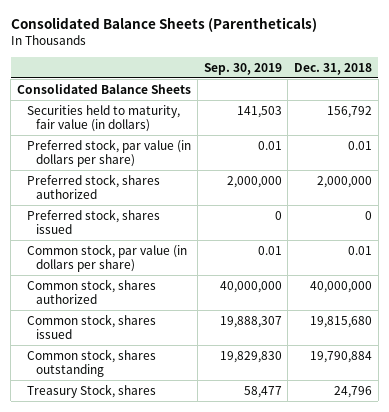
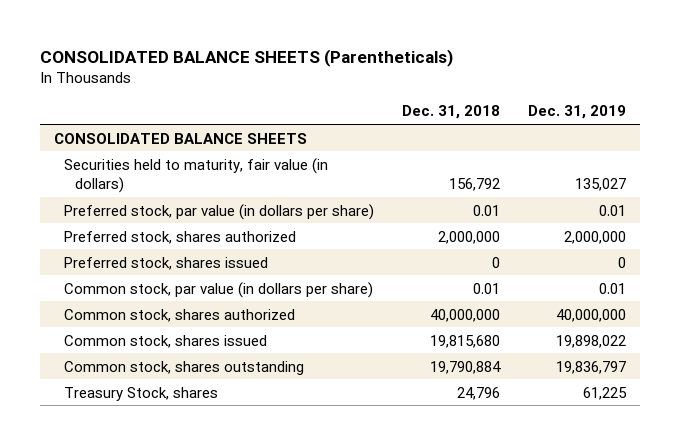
- Consolidated Balance Sheets (Parentheticals)
+ CONSOLIDATED BALANCE SHEETS (Parentheticals)
- | Sep. 30, 2019 | Dec. 31, 2018
+ | Dec. 31, 2018 | Dec. 31, 2019
- Consolidated Balance Sheets
+ CONSOLIDATED BALANCE SHEETS

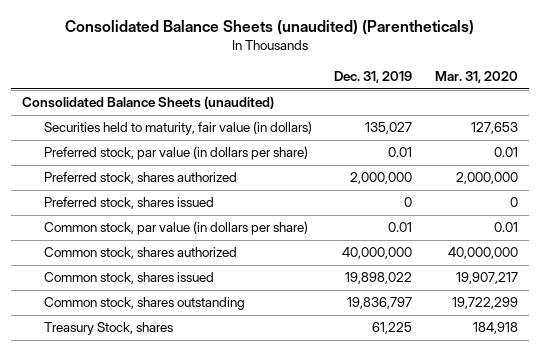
- CONSOLIDATED BALANCE SHEETS (Parentheticals)
+ Consolidated Balance Sheets (unaudited) (Parentheticals)
- | Dec. 31, 2018 | Dec. 31, 2019
+ | Dec. 31, 2019 | Mar. 31, 2020
- CONSOLIDATED BALANCE SHEETS
+ Consolidated Balance Sheets (unaudited)

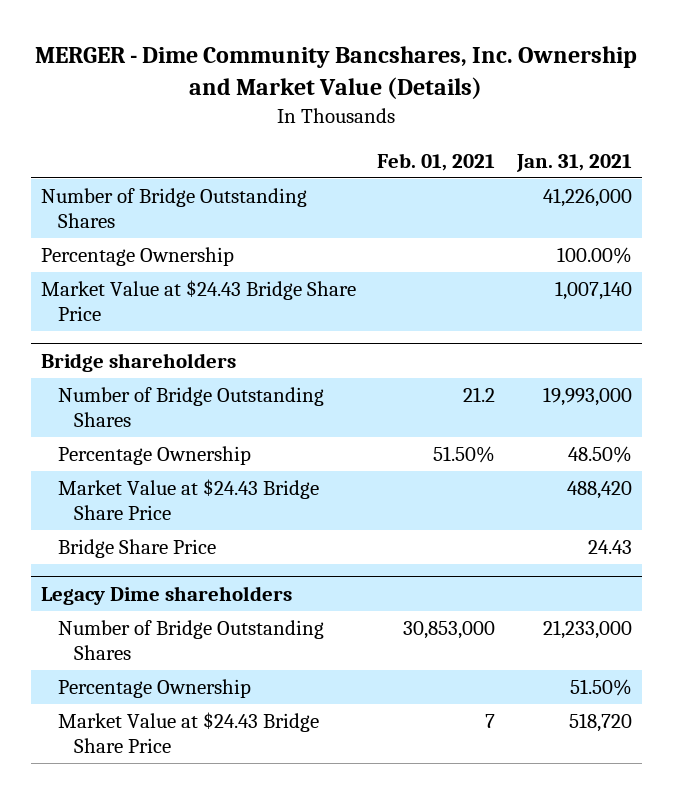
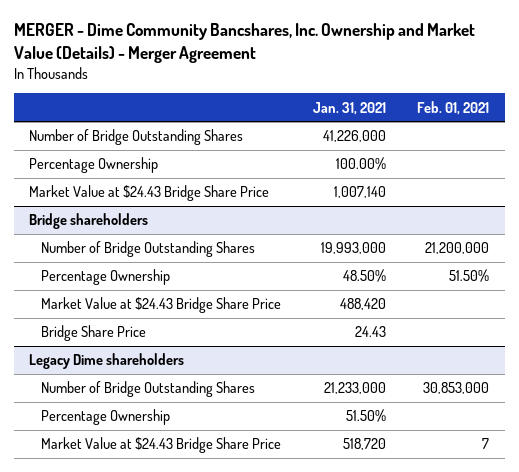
- MERGER - Dime Community Bancshares, Inc. Ownership and Market Value (Details)
+ MERGER - Dime Community Bancshares, Inc. Ownership and Market Value (Details) - Merger Agreement
- | Feb. 01, 2021 | Jan. 31, 2021
+ | Jan. 31, 2021 | Feb. 01, 2021
@ Bridge shareholders
- Number of Bridge Outstanding Shares | 21.2 | 19,993,000
+ Number of Bridge Outstanding Shares | 19,993,000 | 21,200,000

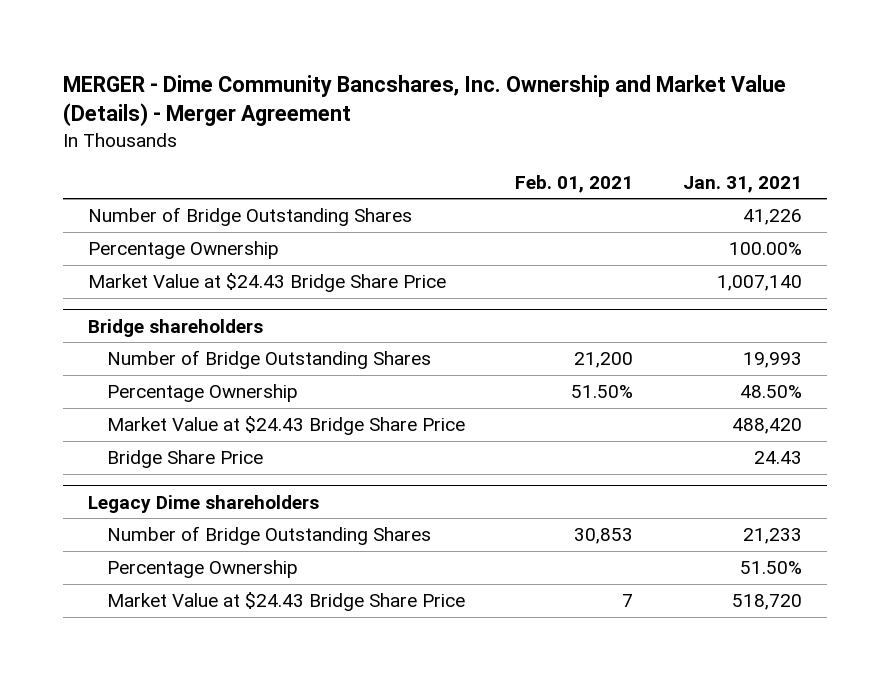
- | Jan. 31, 2021 | Feb. 01, 2021
+ | Feb. 01, 2021 | Jan. 31, 2021
- Number of Bridge Outstanding Shares | 41,226,000 |
+ Number of Bridge Outstanding Shares | | 41,226
@ Bridge shareholders
- Number of Bridge Outstanding Shares | 19,993,000 | 21,200,000
+ Number of Bridge Outstanding Shares | 21,200 | 19,993
@ Legacy Dime shareholders
- Number of Bridge Outstanding Shares | 21,233,000 | 30,853,000
+ Number of Bridge Outstanding Shares | 30,853 | 21,233

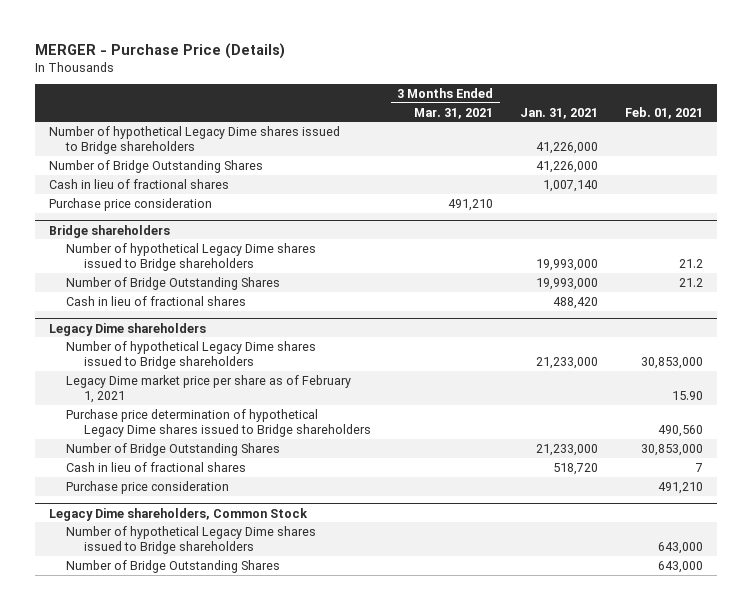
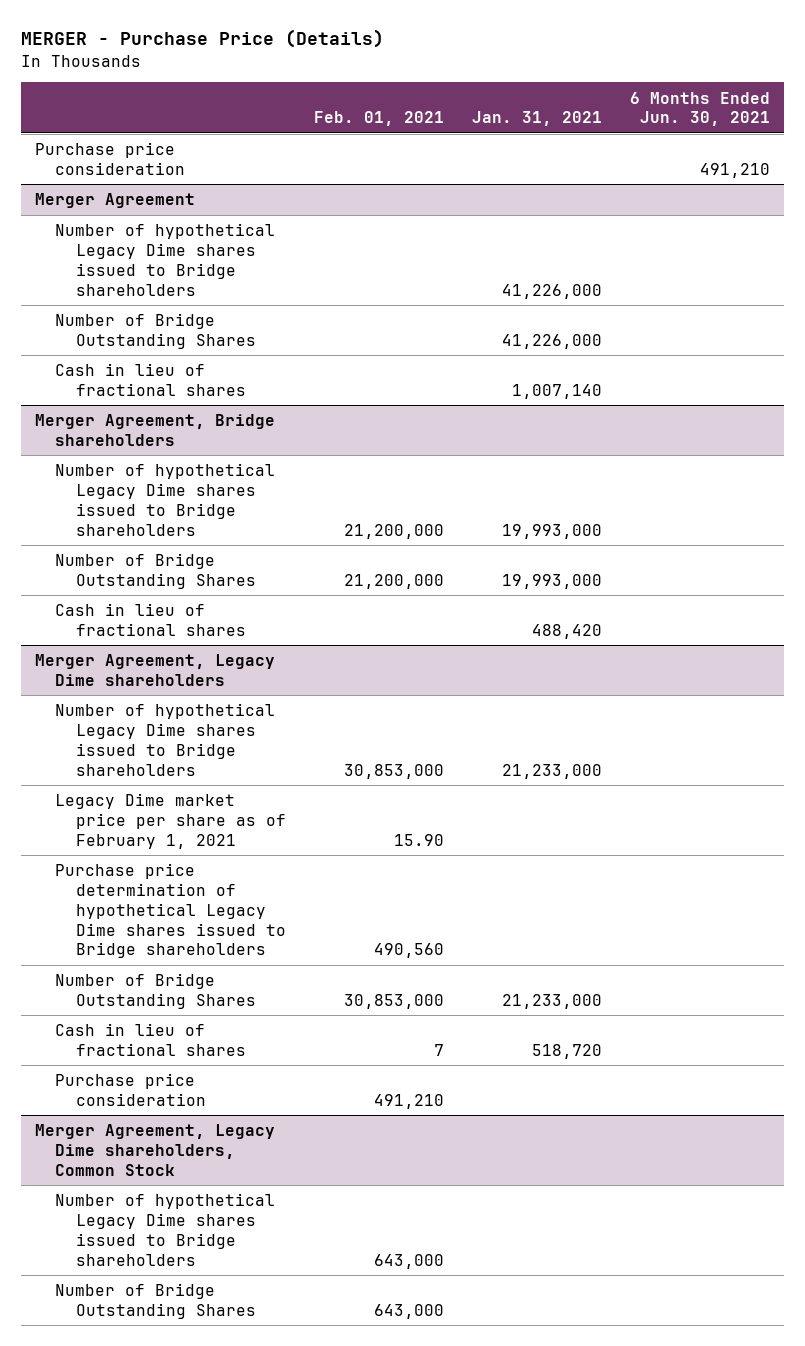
- | 3 Months Ended Mar. 31, 2021 | Jan. 31, 2021 | Feb. 01, 2021
+ | Feb. 01, 2021 | Jan. 31, 2021 | 6 Months Ended Jun. 30, 2021
moved up: Purchase price consideration | | | 491,210
+ Merger Agreement
- Bridge shareholders
- Number of hypothetical Legacy Dime shares issued to Bridge shareholders | | 19,993,000 | 21.2
- Number of Bridge Outstanding Shares | | 19,993,000 | 21.2
+ Merger Agreement, Bridge shareholders
+ Number of hypothetical Legacy Dime shares issued to Bridge shareholders | 21,200,000 | 19,993,000 |
+ Number of Bridge Outstanding Shares | 21,200,000 | 19,993,000 |
- Legacy Dime shareholders
+ Merger Agreement, Legacy Dime shareholders
- Legacy Dime shareholders, Common Stock
+ Merger Agreement, Legacy Dime shareholders, Common Stock

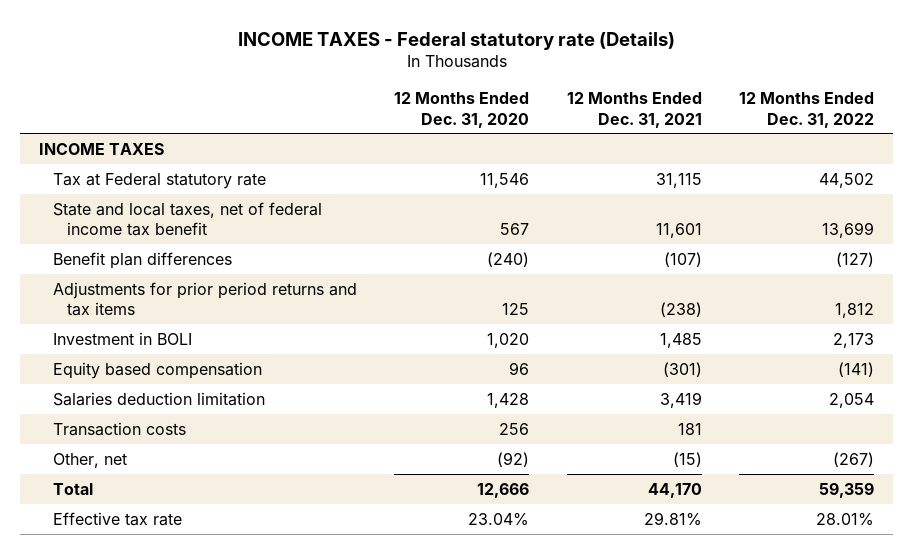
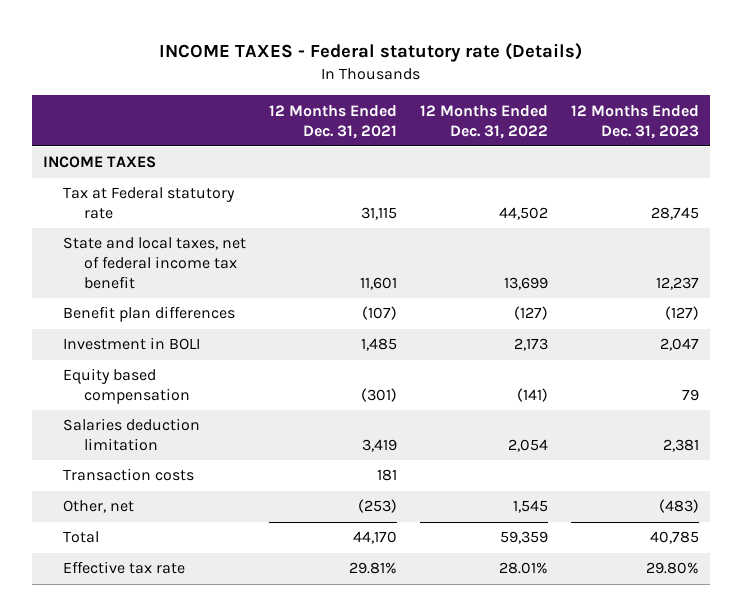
- | 12 Months Ended Dec. 31, 2020 | 12 Months Ended Dec. 31, 2021 | 12 Months Ended Dec. 31, 2022
+ | 12 Months Ended Dec. 31, 2021 | 12 Months Ended Dec. 31, 2022 | 12 Months Ended Dec. 31, 2023
- Adjustments for prior period returns and tax items | 125 | (238) | 1,812
- Other, net | (92) | (15) | (267)
+ Other, net | (253) | 1,545 | (483)

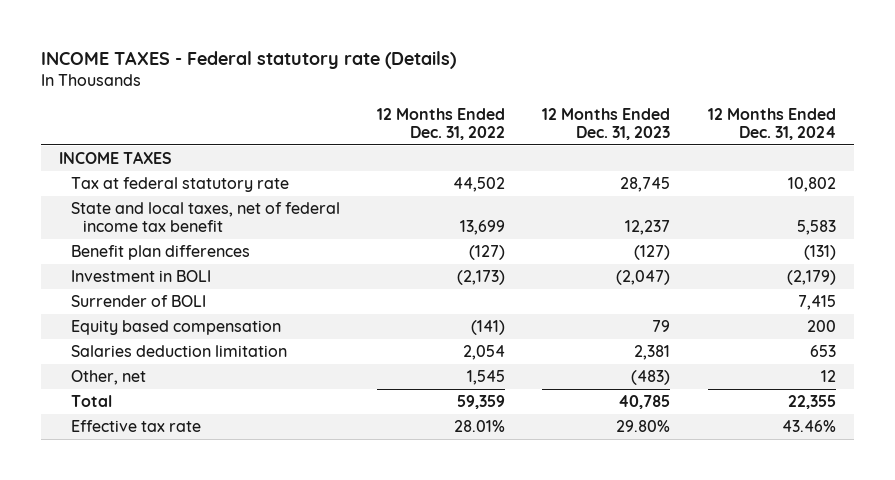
- | 12 Months Ended Dec. 31, 2021 | 12 Months Ended Dec. 31, 2022 | 12 Months Ended Dec. 31, 2023
+ | 12 Months Ended Dec. 31, 2022 | 12 Months Ended Dec. 31, 2023 | 12 Months Ended Dec. 31, 2024
- Tax at Federal statutory rate | 31,115 | 44,502 | 28,745
+ Tax at federal statutory rate | 44,502 | 28,745 | 10,802
- Investment in BOLI | 1,485 | 2,173 | 2,047
+ Investment in BOLI | (2,173) | (2,047) | (2,179)
+ Surrender of BOLI | | | 7,415
- Transaction costs | 181 | |

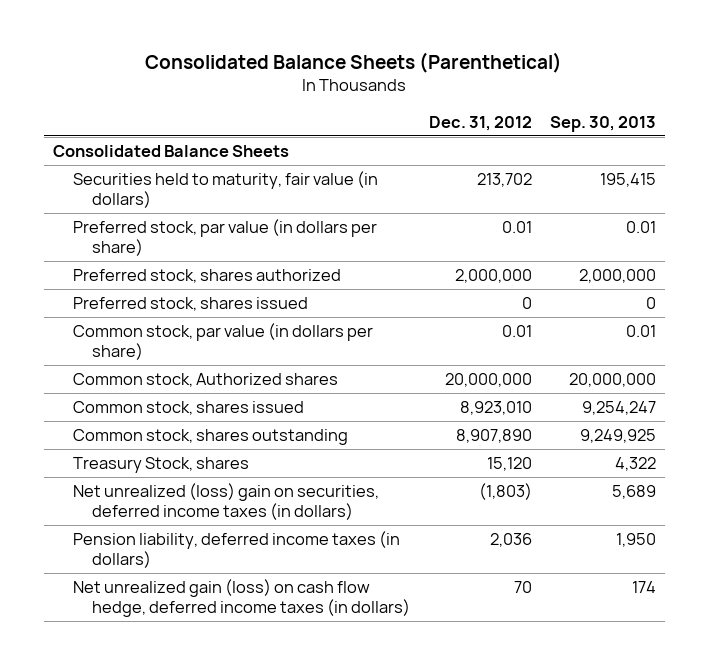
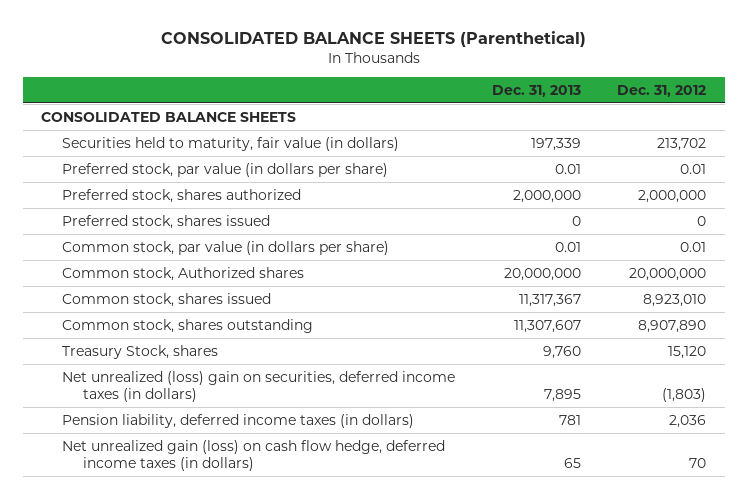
- Consolidated Balance Sheets (Parenthetical)
+ CONSOLIDATED BALANCE SHEETS (Parenthetical)
- | Dec. 31, 2012 | Sep. 30, 2013
+ | Dec. 31, 2013 | Dec. 31, 2012
- Consolidated Balance Sheets
+ CONSOLIDATED BALANCE SHEETS

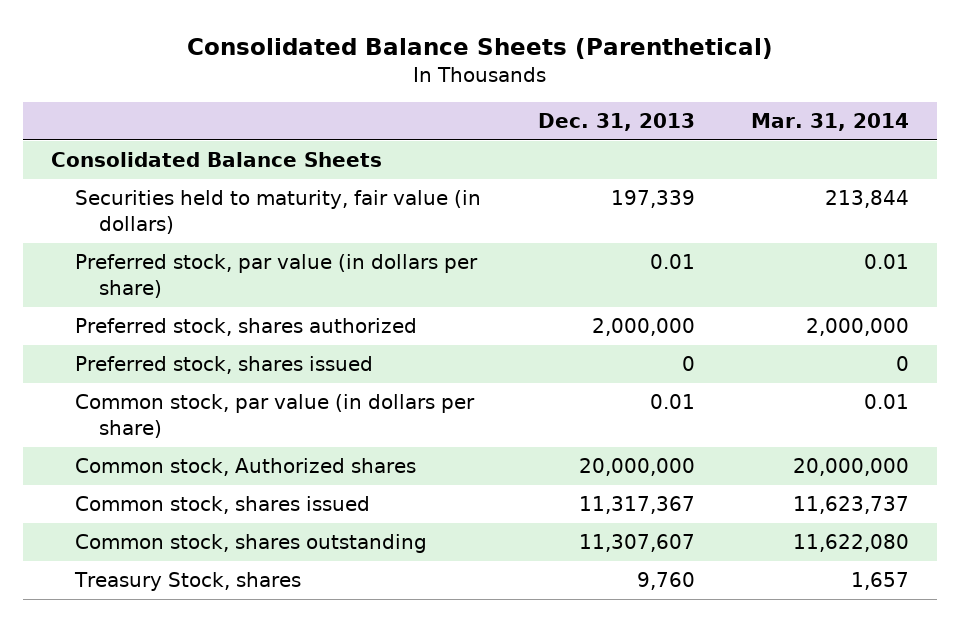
- CONSOLIDATED BALANCE SHEETS (Parenthetical)
+ Consolidated Balance Sheets (Parenthetical)
- | Dec. 31, 2013 | Dec. 31, 2012
+ | Dec. 31, 2013 | Mar. 31, 2014
- CONSOLIDATED BALANCE SHEETS
+ Consolidated Balance Sheets
- Net unrealized (loss) gain on securities, deferred income taxes (in dollars) | 7,895 | (1,803)
- Pension liability, deferred income taxes (in dollars) | 781 | 2,036
- Net unrealized gain (loss) on cash flow hedge, deferred income taxes (in dollars) | 65 | 70

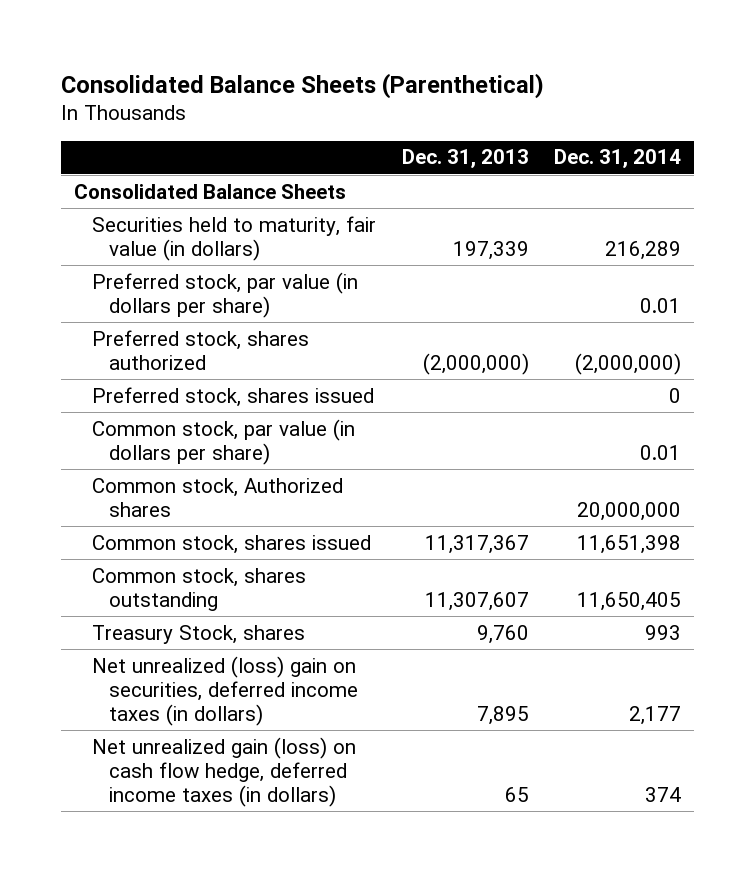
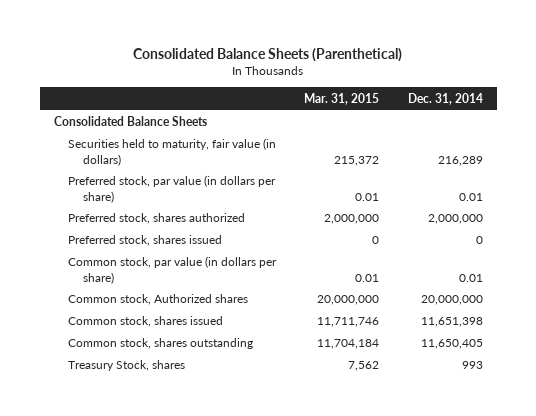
- | Dec. 31, 2013 | Dec. 31, 2014
+ | Mar. 31, 2015 | Dec. 31, 2014
- Preferred stock, shares authorized | (2,000,000) | (2,000,000)
+ Preferred stock, shares authorized | 2,000,000 | 2,000,000
- Net unrealized (loss) gain on securities, deferred income taxes (in dollars) | 7,895 | 2,177
- Net unrealized gain (loss) on cash flow hedge, deferred income taxes (in dollars) | 65 | 374

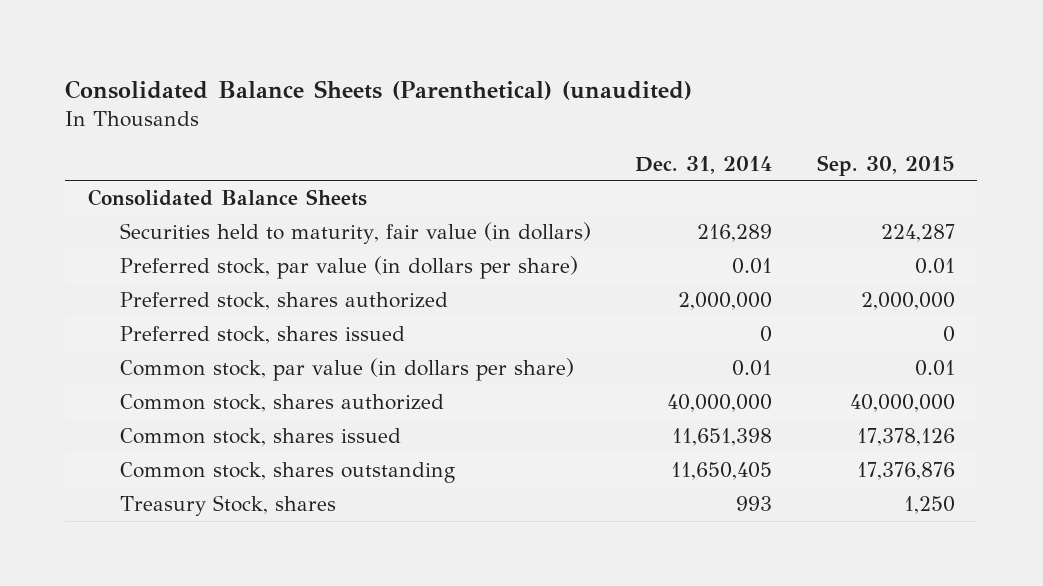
- Consolidated Balance Sheets (Parenthetical)
+ Consolidated Balance Sheets (Parenthetical) (unaudited)
- | Mar. 31, 2015 | Dec. 31, 2014
+ | Dec. 31, 2014 | Sep. 30, 2015
- Common stock, Authorized shares | 20,000,000 | 20,000,000
+ Common stock, shares authorized | 40,000,000 | 40,000,000

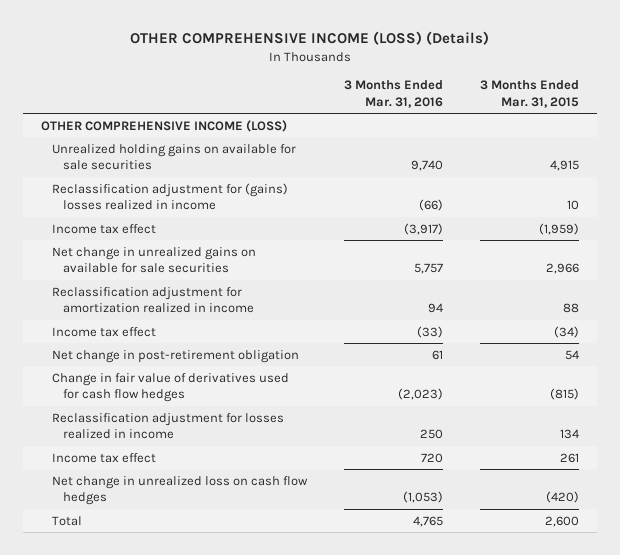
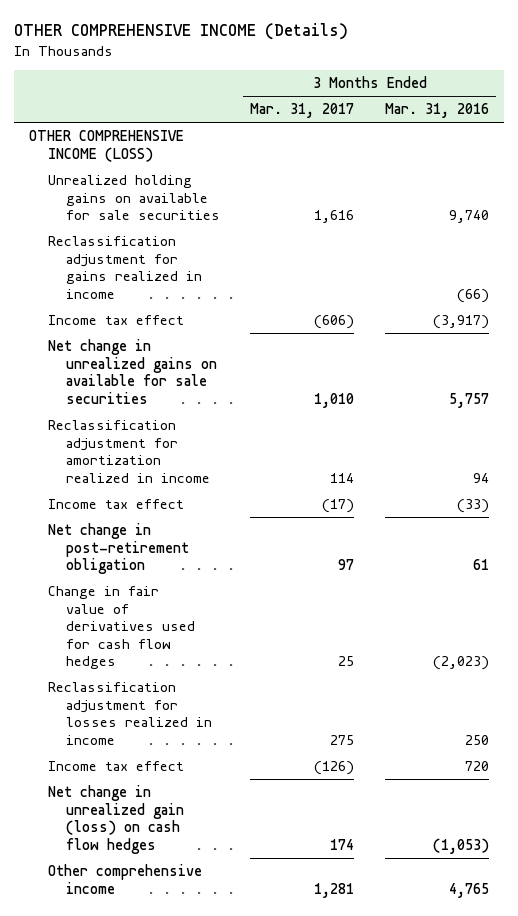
- OTHER COMPREHENSIVE INCOME (LOSS) (Details)
+ OTHER COMPREHENSIVE INCOME (Details)
- | 3 Months Ended Mar. 31, 2016 | 3 Months Ended Mar. 31, 2015
+ | 3 Months Ended Mar. 31, 2017 | 3 Months Ended Mar. 31, 2016
- Reclassification adjustment for (gains) losses realized in income | (66) | 10
+ Reclassification adjustment for gains realized in income | | (66)
- Net change in unrealized loss on cash flow hedges | (1,053) | (420)
- Total | 4,765 | 2,600
+ Net change in unrealized gain (loss) on cash flow hedges | 174 | (1,053)
+ Other comprehensive income | 1,281 | 4,765

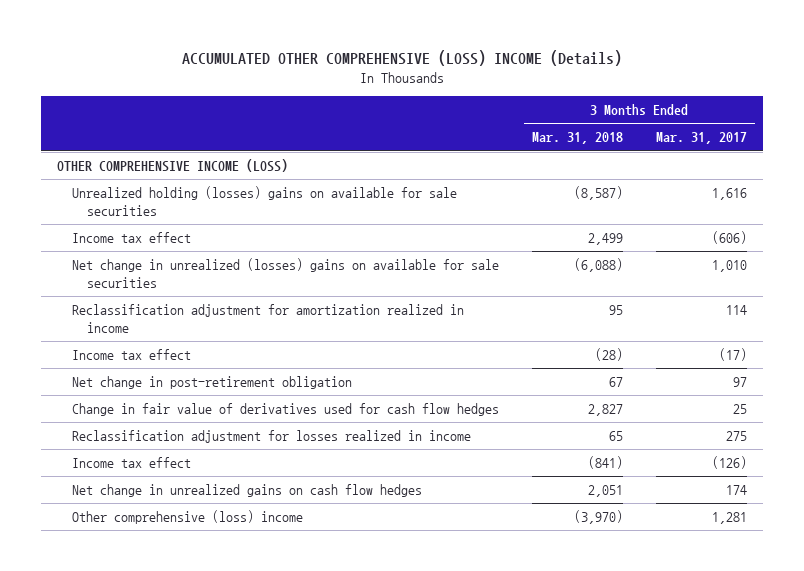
- OTHER COMPREHENSIVE INCOME (Details)
+ ACCUMULATED OTHER COMPREHENSIVE (LOSS) INCOME (Details)
- | 3 Months Ended Mar. 31, 2017 | 3 Months Ended Mar. 31, 2016
+ | 3 Months Ended Mar. 31, 2018 | 3 Months Ended Mar. 31, 2017
- Unrealized holding gains on available for sale securities | 1,616 | 9,740
- Reclassification adjustment for gains realized in income | | (66)
+ Unrealized holding (losses) gains on available for sale securities | (8,587) | 1,616
- Net change in unrealized gains on available for sale securities | 1,010 | 5,757
+ Net change in unrealized (losses) gains on available for sale securities | (6,088) | 1,010
- Net change in unrealized gain (loss) on cash flow hedges | 174 | (1,053)
- Other comprehensive income | 1,281 | 4,765
+ Net change in unrealized gains on cash flow hedges | 2,051 | 174
+ Other comprehensive (loss) income | (3,970) | 1,281

